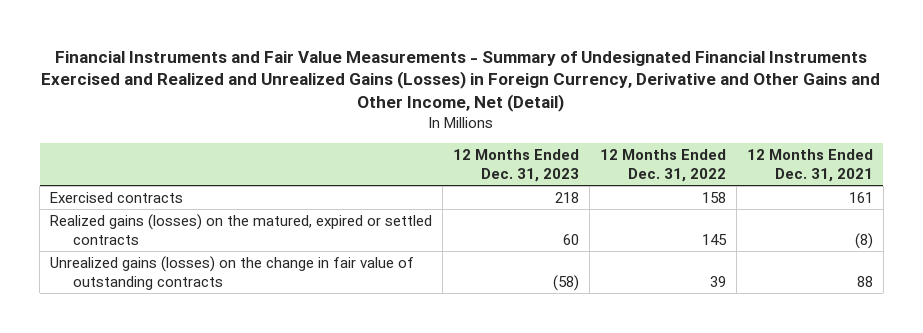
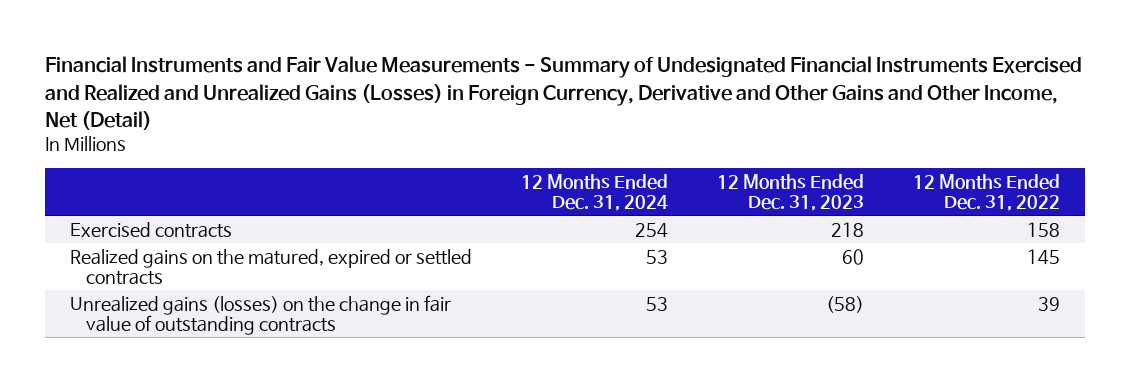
- | 12 Months Ended Dec. 31, 2023 | 12 Months Ended Dec. 31, 2022 | 12 Months Ended Dec. 31, 2021
+ | 12 Months Ended Dec. 31, 2024 | 12 Months Ended Dec. 31, 2023 | 12 Months Ended Dec. 31, 2022
- Realized gains (losses) on the matured, expired or settled contracts | 60 | 145 | (8)
+ Realized gains on the matured, expired or settled contracts | 53 | 60 | 145

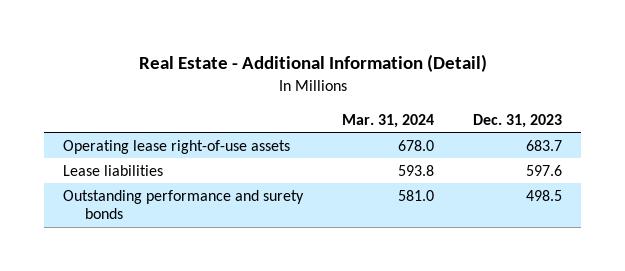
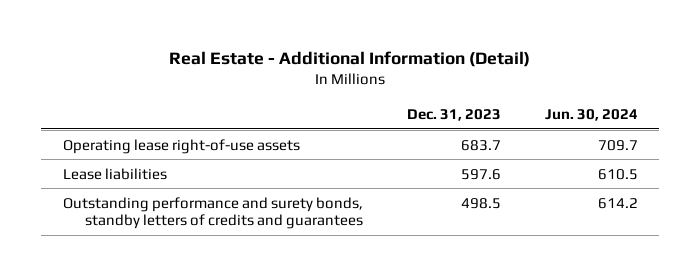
- | Mar. 31, 2024 | Dec. 31, 2023
+ | Dec. 31, 2023 | Jun. 30, 2024
- Outstanding performance and surety bonds | 581.0 | 498.5
+ Outstanding performance and surety bonds, standby letters of credits and guarantees | 498.5 | 614.2

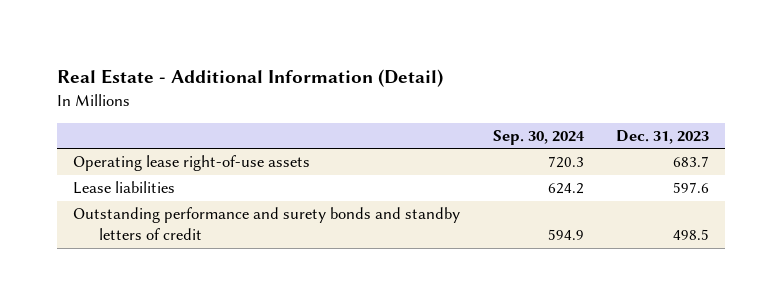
- | Dec. 31, 2023 | Jun. 30, 2024
+ | Sep. 30, 2024 | Dec. 31, 2023
- Outstanding performance and surety bonds, standby letters of credits and guarantees | 498.5 | 614.2
+ Outstanding performance and surety bonds and standby letters of credit | 594.9 | 498.5

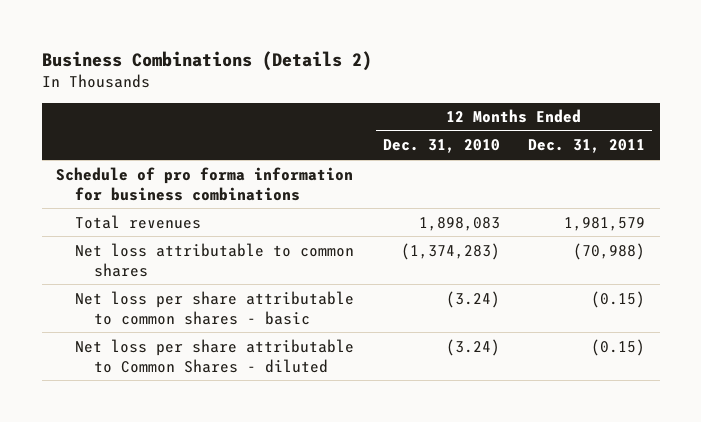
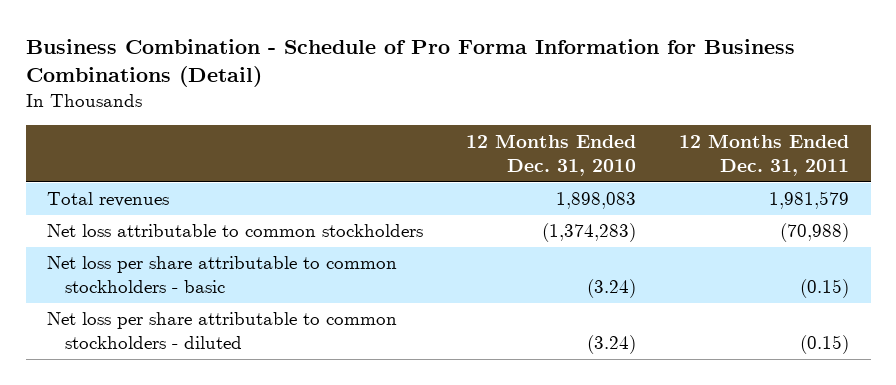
- Business Combinations (Details 2)
+ Business Combination - Schedule of Pro Forma Information for Business Combinations (Detail)
- Schedule of pro forma information for business combinations
- Net loss attributable to common shares | (1,374,283) | (70,988)
- Net loss per share attributable to common shares - basic | (3.24) | (0.15)
- Net loss per share attributable to Common Shares - diluted | (3.24) | (0.15)
+ Net loss attributable to common stockholders | (1,374,283) | (70,988)
+ Net loss per share attributable to common stockholders - basic | (3.24) | (0.15)
+ Net loss per share attributable to common stockholders - diluted | (3.24) | (0.15)

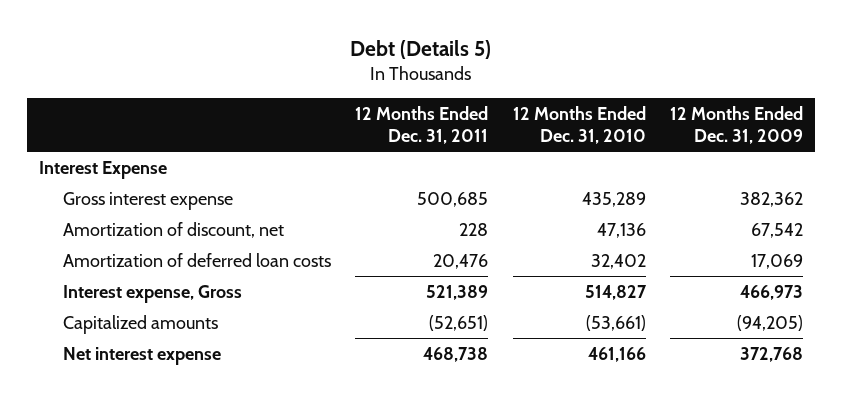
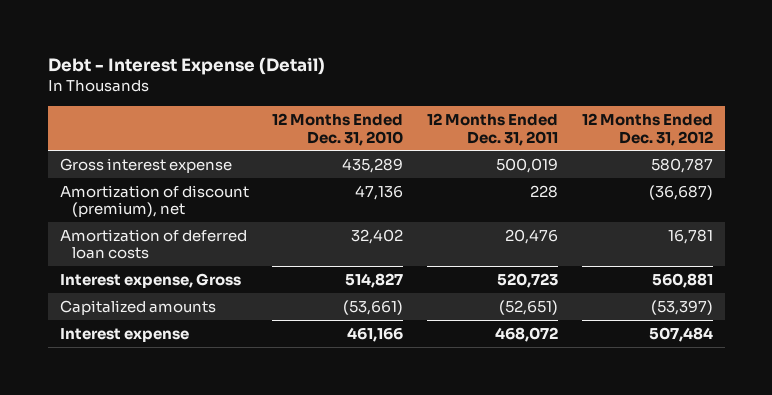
- Debt (Details 5)
+ Debt - Interest Expense (Detail)
- | 12 Months Ended Dec. 31, 2011 | 12 Months Ended Dec. 31, 2010 | 12 Months Ended Dec. 31, 2009
+ | 12 Months Ended Dec. 31, 2010 | 12 Months Ended Dec. 31, 2011 | 12 Months Ended Dec. 31, 2012
- Interest Expense
- Gross interest expense | 500,685 | 435,289 | 382,362
- Amortization of discount, net | 228 | 47,136 | 67,542
+ Gross interest expense | 435,289 | 500,019 | 580,787
+ Amortization of discount (premium), net | 47,136 | 228 | (36,687)
- Interest expense, Gross | 521,389 | 514,827 | 466,973
+ Interest expense, Gross | 514,827 | 520,723 | 560,881
- Net interest expense | 468,738 | 461,166 | 372,768
+ Interest expense | 461,166 | 468,072 | 507,484

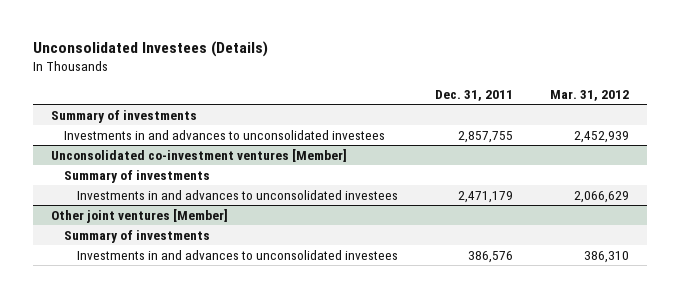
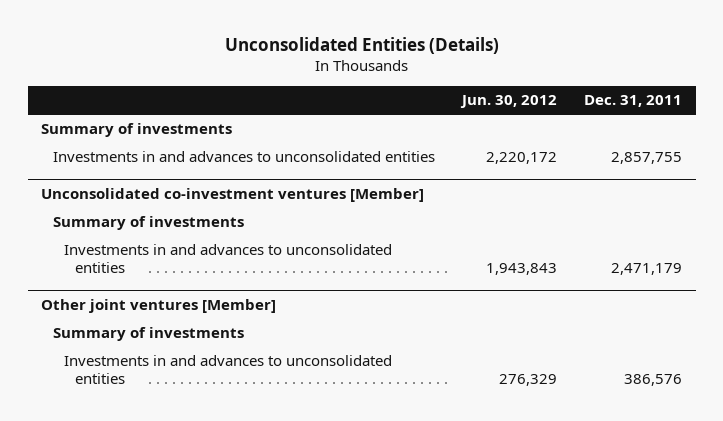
- Unconsolidated Investees (Details)
+ Unconsolidated Entities (Details)
- | Dec. 31, 2011 | Mar. 31, 2012
+ | Jun. 30, 2012 | Dec. 31, 2011
- Investments in and advances to unconsolidated investees | 2,857,755 | 2,452,939
+ Investments in and advances to unconsolidated entities | 2,220,172 | 2,857,755
@ Unconsolidated co-investment ventures [Member]
- Investments in and advances to unconsolidated investees | 2,471,179 | 2,066,629
+ Investments in and advances to unconsolidated entities | 1,943,843 | 2,471,179
@ Other joint ventures [Member]
- Investments in and advances to unconsolidated investees | 386,576 | 386,310
+ Investments in and advances to unconsolidated entities | 276,329 | 386,576

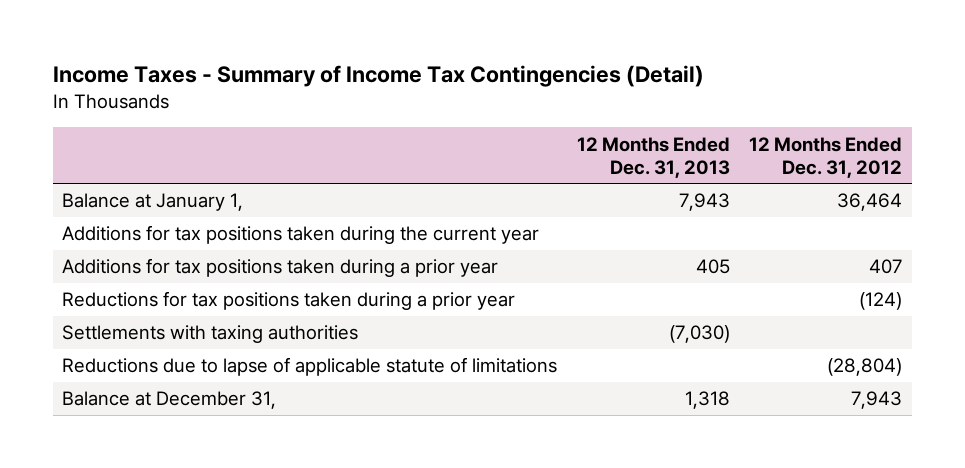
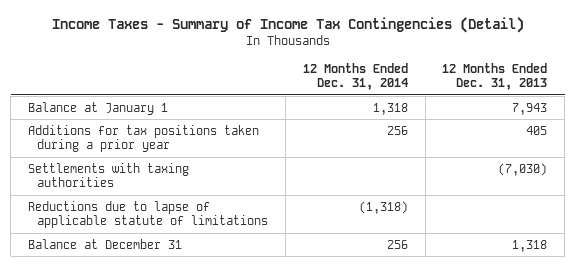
- | 12 Months Ended Dec. 31, 2013 | 12 Months Ended Dec. 31, 2012
+ | 12 Months Ended Dec. 31, 2014 | 12 Months Ended Dec. 31, 2013
- Balance at January 1, | 7,943 | 36,464
- Additions for tax positions taken during the current year
+ Balance at January 1 | 1,318 | 7,943
- Reductions for tax positions taken during a prior year | | (124)
- Balance at December 31, | 1,318 | 7,943
+ Balance at December 31 | 256 | 1,318

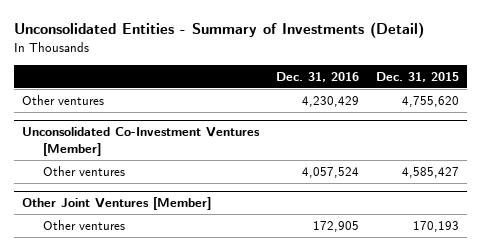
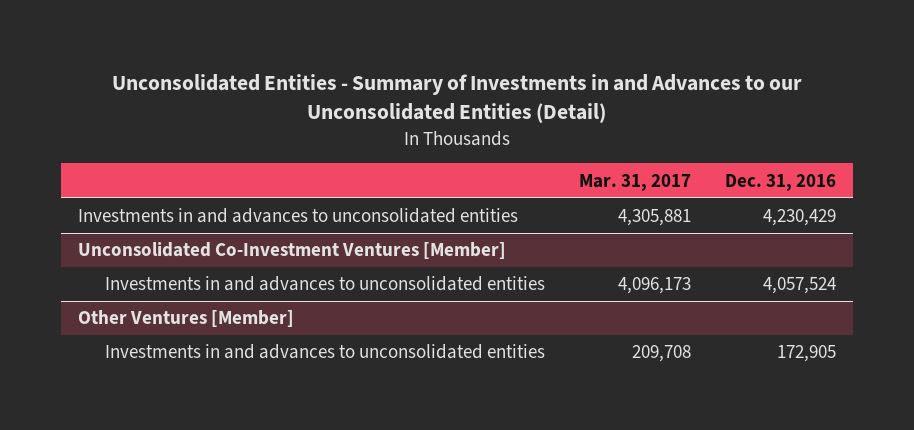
- Unconsolidated Entities - Summary of Investments (Detail)
+ Unconsolidated Entities - Summary of Investments in and Advances to our Unconsolidated Entities (Detail)
- | Dec. 31, 2016 | Dec. 31, 2015
+ | Mar. 31, 2017 | Dec. 31, 2016
- Other ventures | 4,230,429 | 4,755,620
+ Investments in and advances to unconsolidated entities | 4,305,881 | 4,230,429
@ Unconsolidated Co-Investment Ventures [Member]
- Other ventures | 4,057,524 | 4,585,427
- Other Joint Ventures [Member]
- Other ventures | 172,905 | 170,193
@ Unconsolidated Co-Investment Ventures [Member]
+ Investments in and advances to unconsolidated entities | 4,096,173 | 4,057,524
+ Other Ventures [Member]
+ Investments in and advances to unconsolidated entities | 209,708 | 172,905

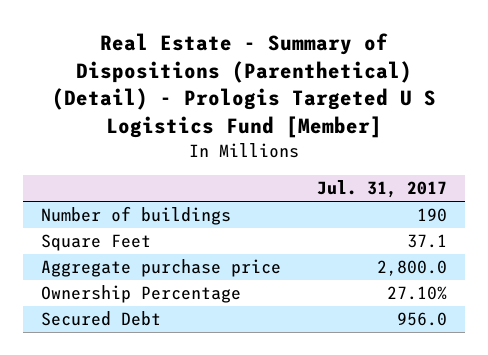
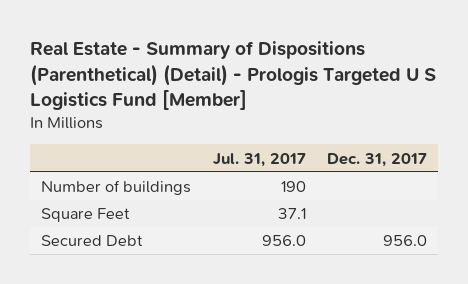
- | Jul. 31, 2017
+ | Jul. 31, 2017 | Dec. 31, 2017
- Aggregate purchase price | 2,800.0
- Ownership Percentage | 27.10%

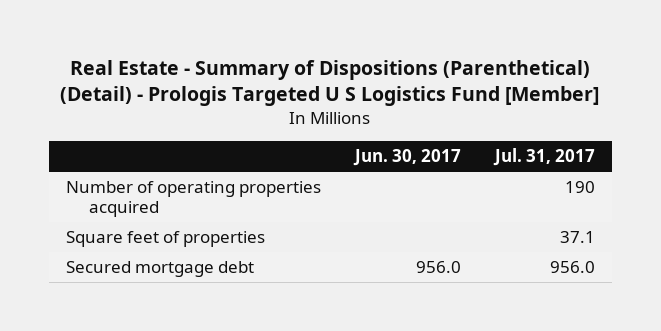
- | Jul. 31, 2017 | Dec. 31, 2017
+ | Jun. 30, 2017 | Jul. 31, 2017
- Number of buildings | 190 |
- Square Feet | 37.1 |
- Secured Debt | 956.0 | 956.0
+ Number of operating properties acquired | | 190
+ Square feet of properties | | 37.1
+ Secured mortgage debt | 956.0 | 956.0

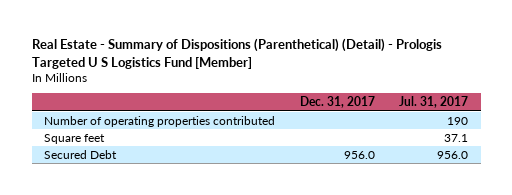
- | Jun. 30, 2017 | Jul. 31, 2017
+ | Dec. 31, 2017 | Jul. 31, 2017
- Number of operating properties acquired | | 190
- Square feet of properties | | 37.1
- Secured mortgage debt | 956.0 | 956.0
+ Number of operating properties contributed | | 190
+ Square feet | | 37.1
+ Secured Debt | 956.0 | 956.0

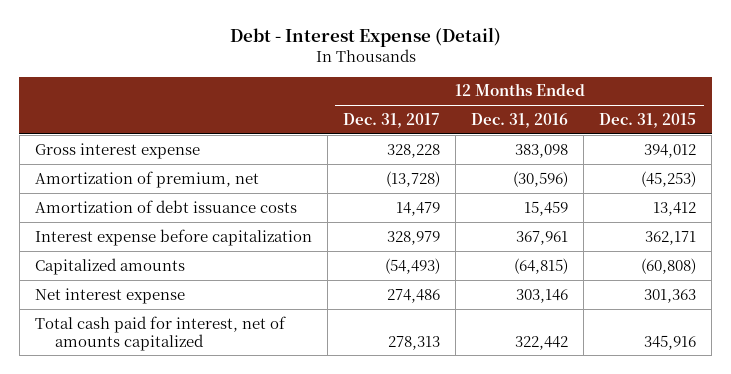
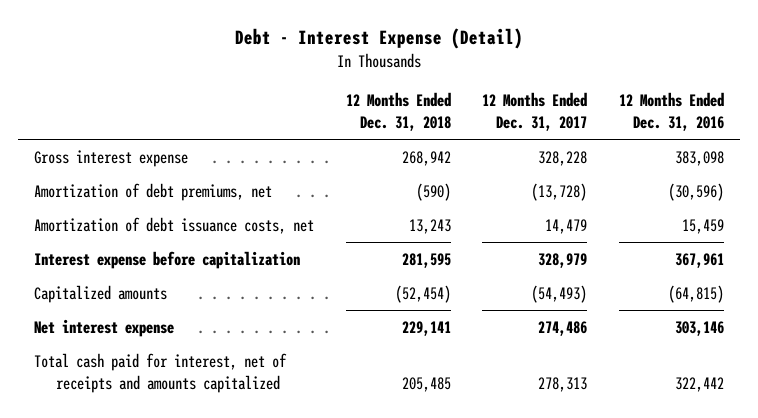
- | 12 Months Ended Dec. 31, 2017 | 12 Months Ended Dec. 31, 2016 | 12 Months Ended Dec. 31, 2015
+ | 12 Months Ended Dec. 31, 2018 | 12 Months Ended Dec. 31, 2017 | 12 Months Ended Dec. 31, 2016
- Amortization of premium, net | (13,728) | (30,596) | (45,253)
- Amortization of debt issuance costs | 14,479 | 15,459 | 13,412
+ Amortization of debt premiums, net | (590) | (13,728) | (30,596)
+ Amortization of debt issuance costs, net | 13,243 | 14,479 | 15,459
- Total cash paid for interest, net of amounts capitalized | 278,313 | 322,442 | 345,916
+ Total cash paid for interest, net of receipts and amounts capitalized | 205,485 | 278,313 | 322,442

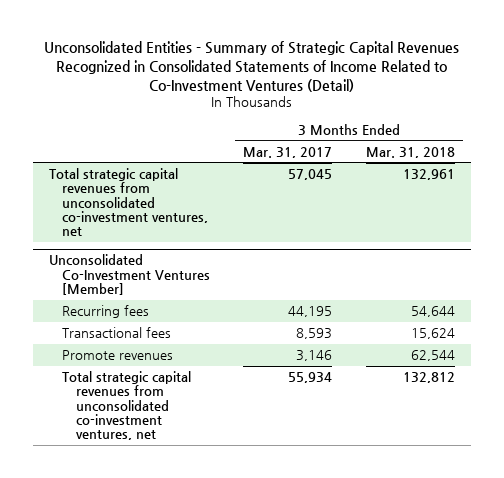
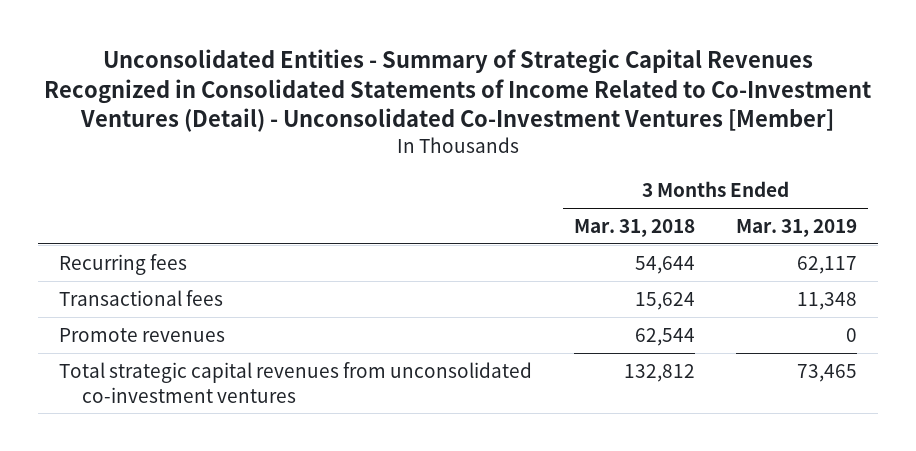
- Unconsolidated Entities - Summary of Strategic Capital Revenues Recognized in Consolidated Statements of Income Related to Co-Investment Ventures (Detail)
+ Unconsolidated Entities - Summary of Strategic Capital Revenues Recognized in Consolidated Statements of Income Related to Co-Investment Ventures (Detail) - Unconsolidated Co-Investment Ventures [Member]
- | 3 Months Ended Mar. 31, 2017 | 3 Months Ended Mar. 31, 2018
+ | 3 Months Ended Mar. 31, 2018 | 3 Months Ended Mar. 31, 2019
- Total strategic capital revenues from unconsolidated co-investment ventures, net | 57,045 | 132,961
- Unconsolidated Co-Investment Ventures [Member]
- Total strategic capital revenues from unconsolidated co-investment ventures, net | 55,934 | 132,812
+ Total strategic capital revenues from unconsolidated co-investment ventures | 132,812 | 73,465

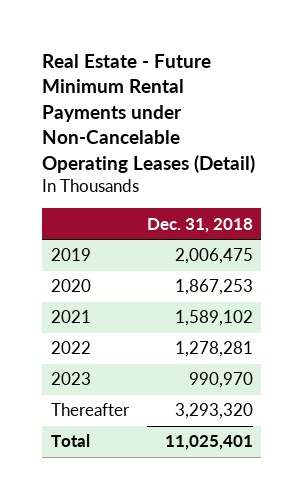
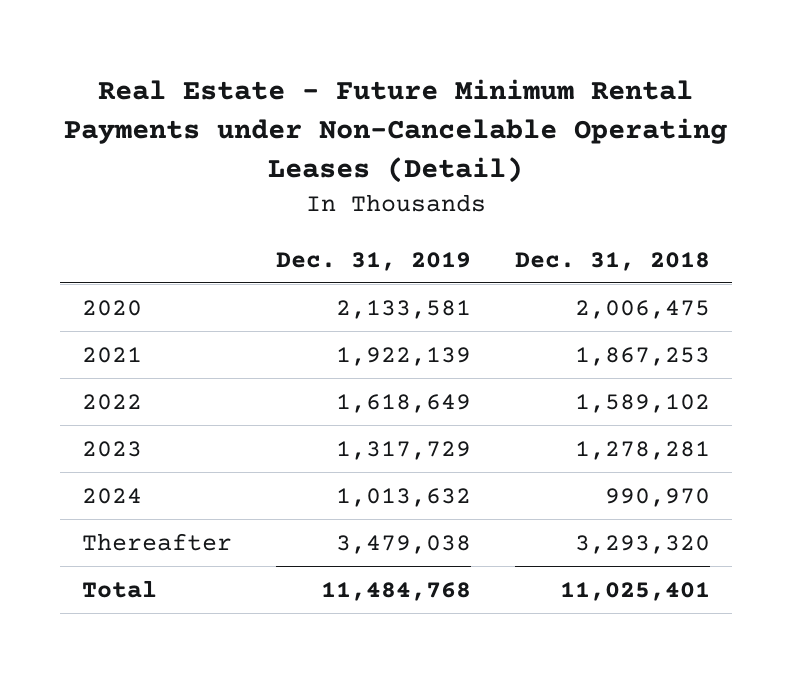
- | Dec. 31, 2018
+ | Dec. 31, 2019 | Dec. 31, 2018
- 2019 | 2,006,475
- 2020 | 1,867,253
- 2021 | 1,589,102
- 2022 | 1,278,281
- 2023 | 990,970
+ 2020 | 2,133,581 | 2,006,475
+ 2021 | 1,922,139 | 1,867,253
+ 2022 | 1,618,649 | 1,589,102
+ 2023 | 1,317,729 | 1,278,281
+ 2024 | 1,013,632 | 990,970

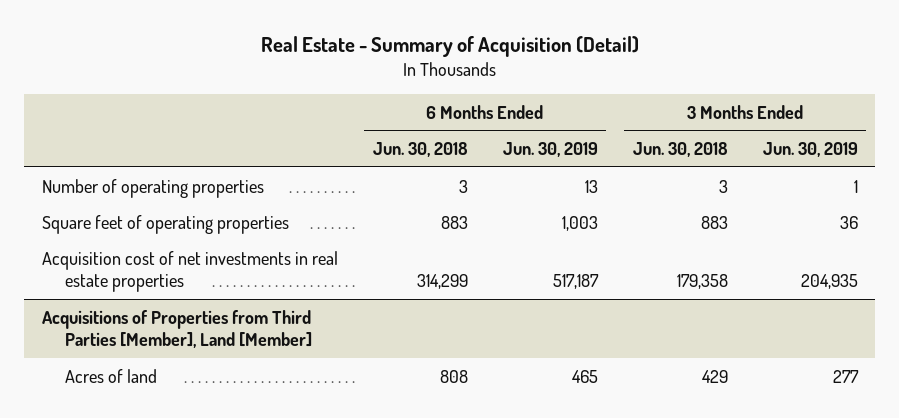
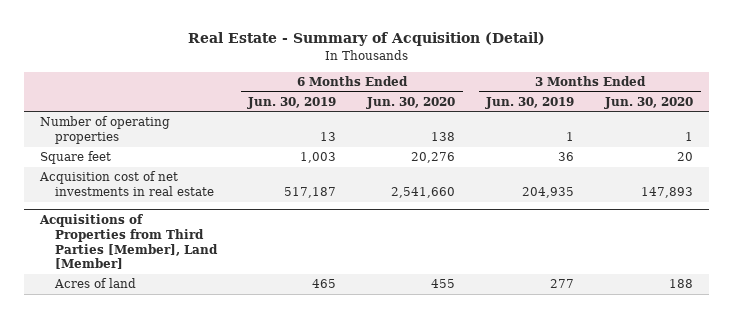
- | 6 Months Ended Jun. 30, 2018 | 6 Months Ended Jun. 30, 2019 | 3 Months Ended Jun. 30, 2018 | 3 Months Ended Jun. 30, 2019
+ | 6 Months Ended Jun. 30, 2019 | 6 Months Ended Jun. 30, 2020 | 3 Months Ended Jun. 30, 2019 | 3 Months Ended Jun. 30, 2020
- Square feet of operating properties | 883 | 1,003 | 883 | 36
- Acquisition cost of net investments in real estate properties | 314,299 | 517,187 | 179,358 | 204,935
+ Square feet | 1,003 | 20,276 | 36 | 20
+ Acquisition cost of net investments in real estate | 517,187 | 2,541,660 | 204,935 | 147,893

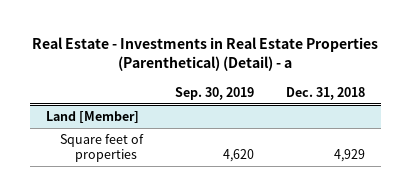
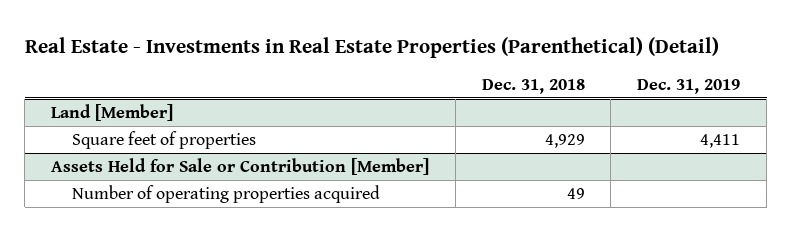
- Real Estate - Investments in Real Estate Properties (Parenthetical) (Detail) - a
+ Real Estate - Investments in Real Estate Properties (Parenthetical) (Detail)
- | Sep. 30, 2019 | Dec. 31, 2018
+ | Dec. 31, 2018 | Dec. 31, 2019
+ Assets Held for Sale or Contribution [Member]
+ Number of operating properties acquired | 49 |

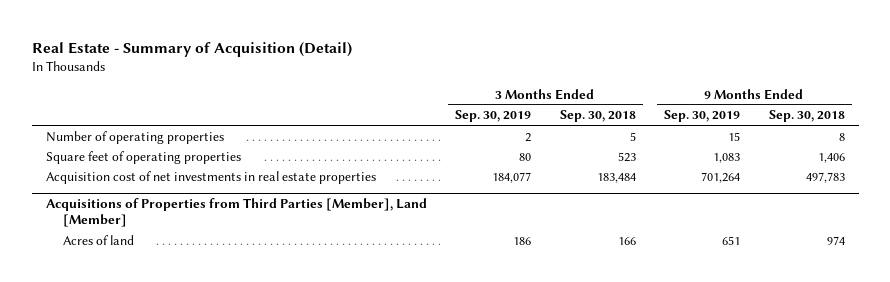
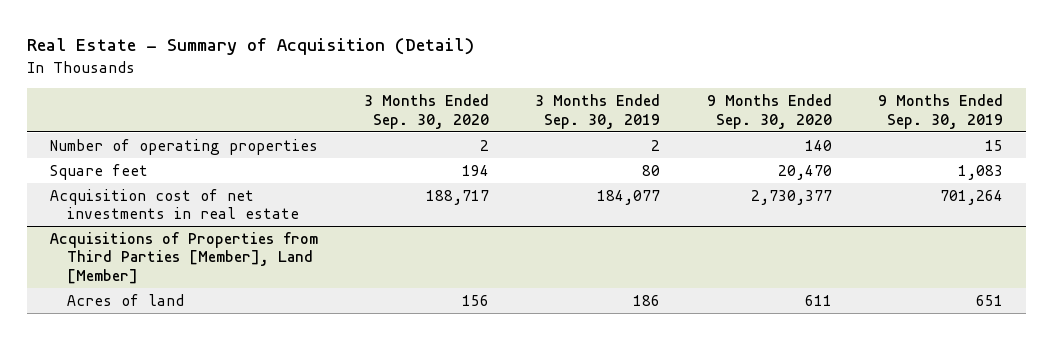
- | 3 Months Ended Sep. 30, 2019 | 3 Months Ended Sep. 30, 2018 | 9 Months Ended Sep. 30, 2019 | 9 Months Ended Sep. 30, 2018
+ | 3 Months Ended Sep. 30, 2020 | 3 Months Ended Sep. 30, 2019 | 9 Months Ended Sep. 30, 2020 | 9 Months Ended Sep. 30, 2019
- Square feet of operating properties | 80 | 523 | 1,083 | 1,406
- Acquisition cost of net investments in real estate properties | 184,077 | 183,484 | 701,264 | 497,783
+ Square feet | 194 | 80 | 20,470 | 1,083
+ Acquisition cost of net investments in real estate | 188,717 | 184,077 | 2,730,377 | 701,264

